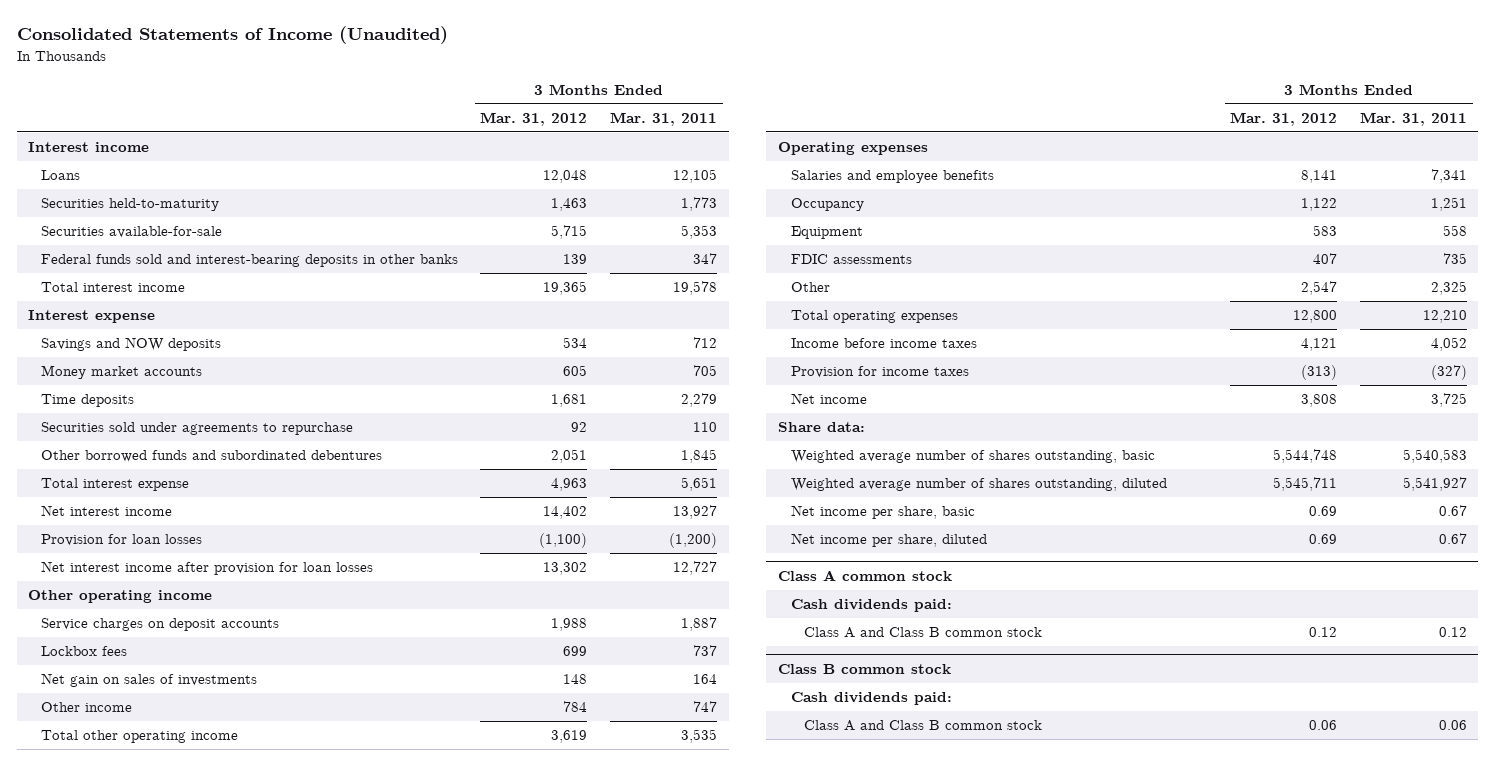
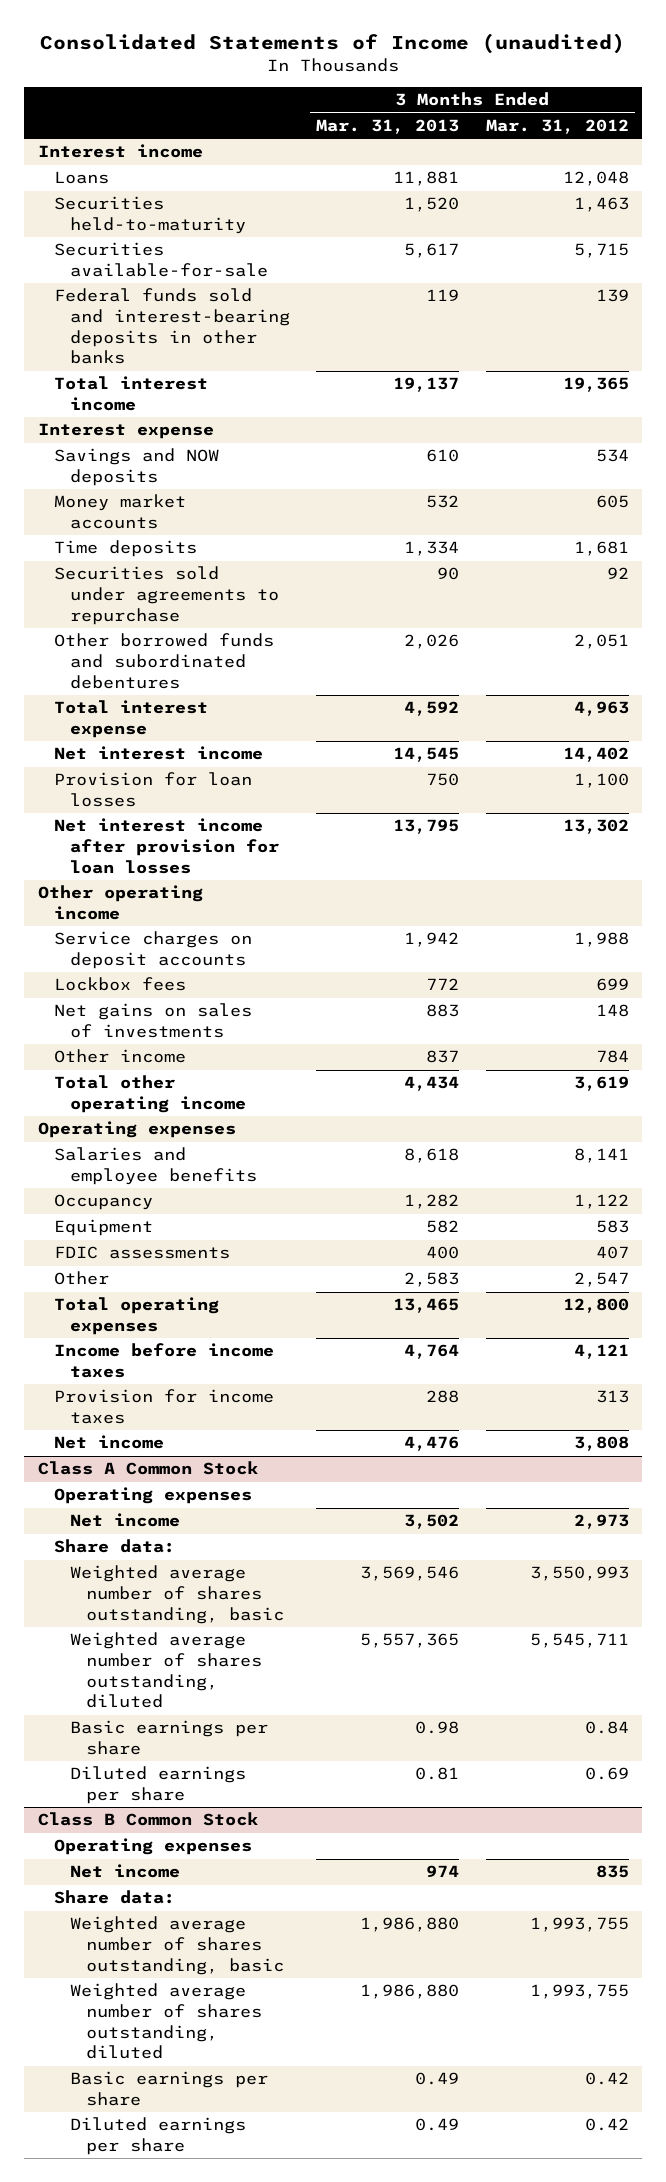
- Consolidated Statements of Income (Unaudited)
+ Consolidated Statements of Income (unaudited)
- | 3 Months Ended Mar. 31, 2012 | 3 Months Ended Mar. 31, 2011
+ | 3 Months Ended Mar. 31, 2013 | 3 Months Ended Mar. 31, 2012
- Provision for loan losses | (1,100) | (1,200)
+ Provision for loan losses | 750 | 1,100
- Net gain on sales of investments | 148 | 164
+ Net gains on sales of investments | 883 | 148
- Provision for income taxes | (313) | (327)
+ Provision for income taxes | 288 | 313
+ Class A Common Stock
+ Operating expenses
+ Net income | 3,502 | 2,973
- Weighted average number of shares outstanding, basic | 5,544,748 | 5,540,583
+ Weighted average number of shares outstanding, basic | 3,569,546 | 3,550,993
- Net income per share, basic | 0.69 | 0.67
- Net income per share, diluted | 0.69 | 0.67
- Class A common stock
- Cash dividends paid:
- Class A and Class B common stock | 0.12 | 0.12
- Class B common stock
- Cash dividends paid:
- Class A and Class B common stock | 0.06 | 0.06
+ Basic earnings per share | 0.98 | 0.84
+ Diluted earnings per share | 0.81 | 0.69
+ Class B Common Stock
+ Operating expenses
+ Net income | 974 | 835
+ Share data:
+ Weighted average number of shares outstanding, basic | 1,986,880 | 1,993,755
+ Weighted average number of shares outstanding, diluted | 1,986,880 | 1,993,755
+ Basic earnings per share | 0.49 | 0.42
+ Diluted earnings per share | 0.49 | 0.42

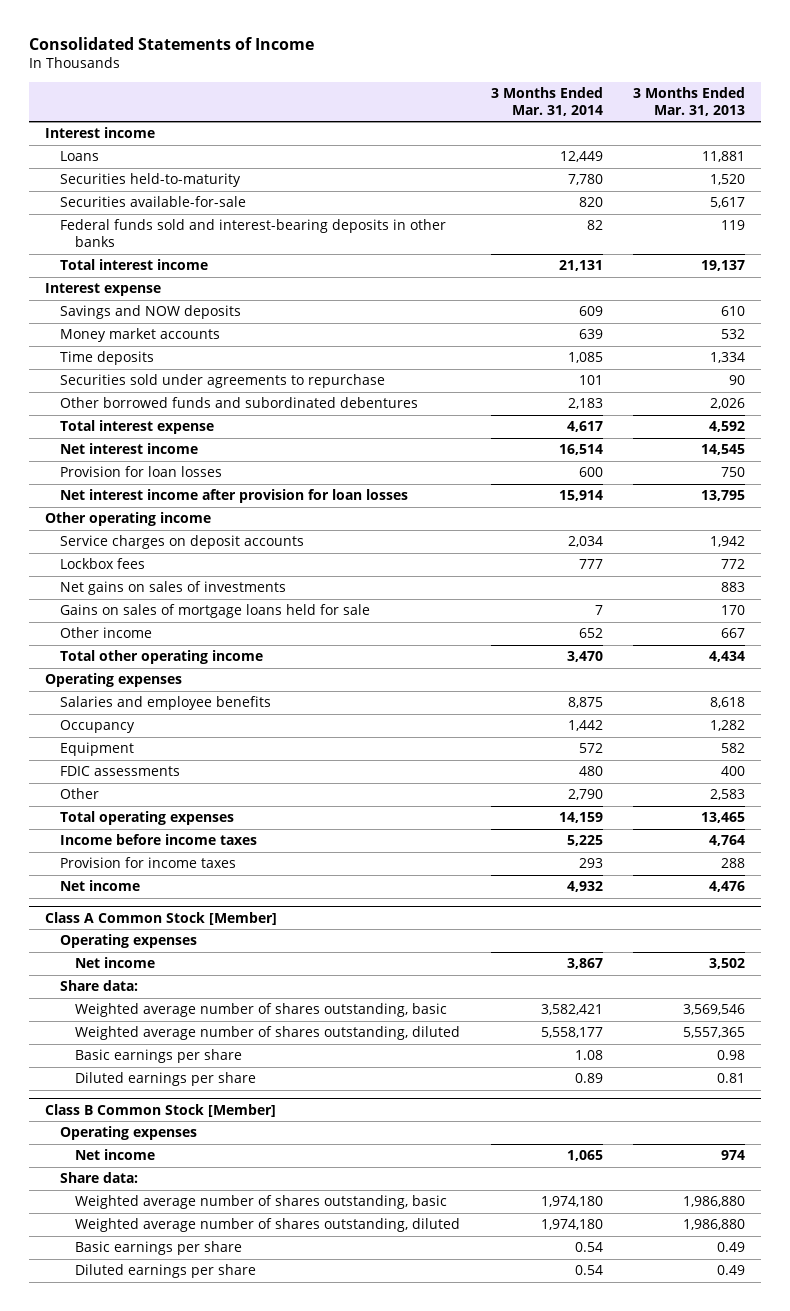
- Consolidated Statements of Income (unaudited)
+ Consolidated Statements of Income
- | 3 Months Ended Mar. 31, 2013 | 3 Months Ended Mar. 31, 2012
+ | 3 Months Ended Mar. 31, 2014 | 3 Months Ended Mar. 31, 2013
- Other income | 837 | 784
+ Gains on sales of mortgage loans held for sale | 7 | 170
+ Other income | 652 | 667
- Class A Common Stock
+ Class A Common Stock [Member]
- Class B Common Stock
+ Class B Common Stock [Member]

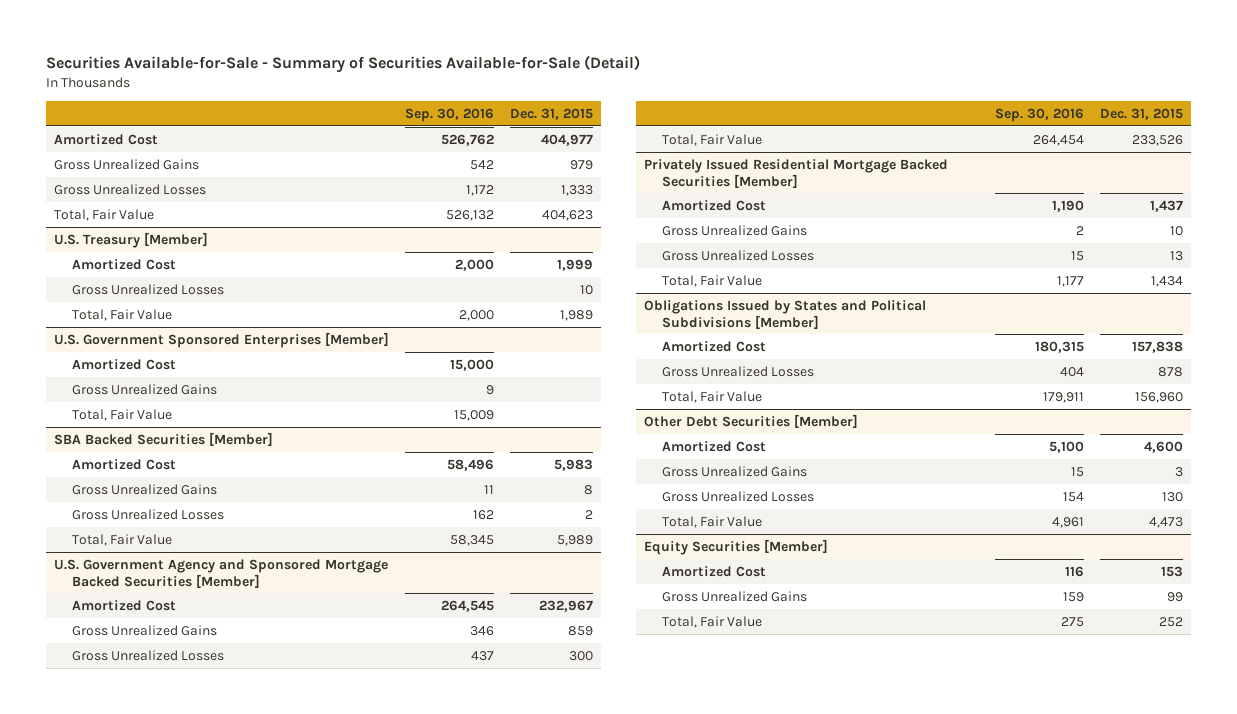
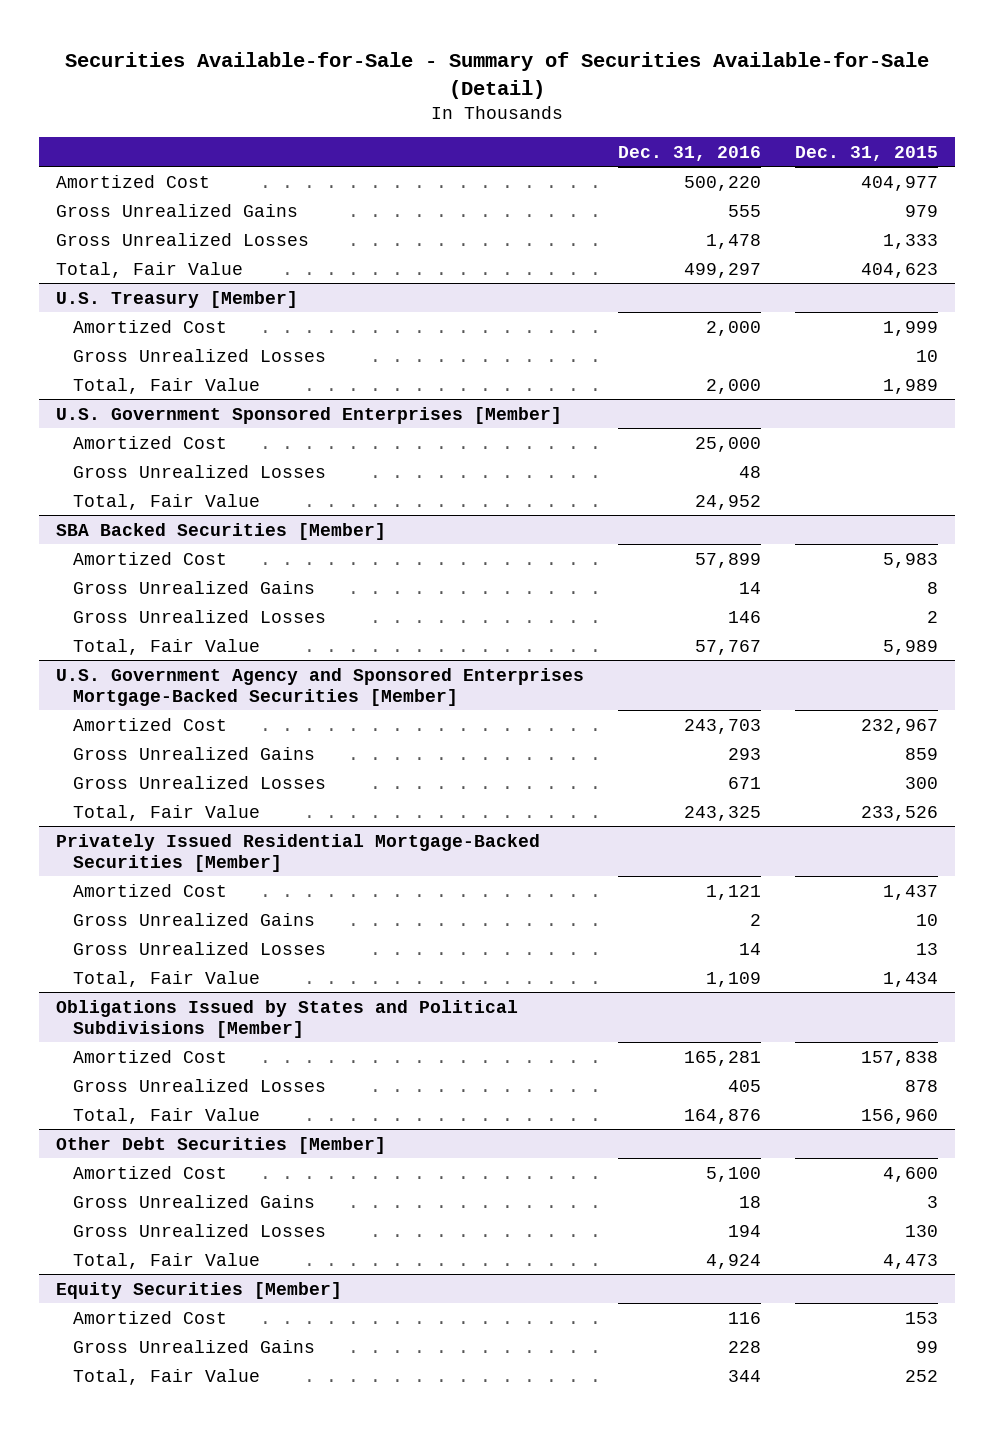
- | Sep. 30, 2016 | Dec. 31, 2015
+ | Dec. 31, 2016 | Dec. 31, 2015
@ U.S. Government Sponsored Enterprises [Member]
- Gross Unrealized Gains | 9 |
+ Gross Unrealized Losses | 48 |
- U.S. Government Agency and Sponsored Mortgage Backed Securities [Member]
+ U.S. Government Agency and Sponsored Enterprises Mortgage-Backed Securities [Member]
- Privately Issued Residential Mortgage Backed Securities [Member]
+ Privately Issued Residential Mortgage-Backed Securities [Member]

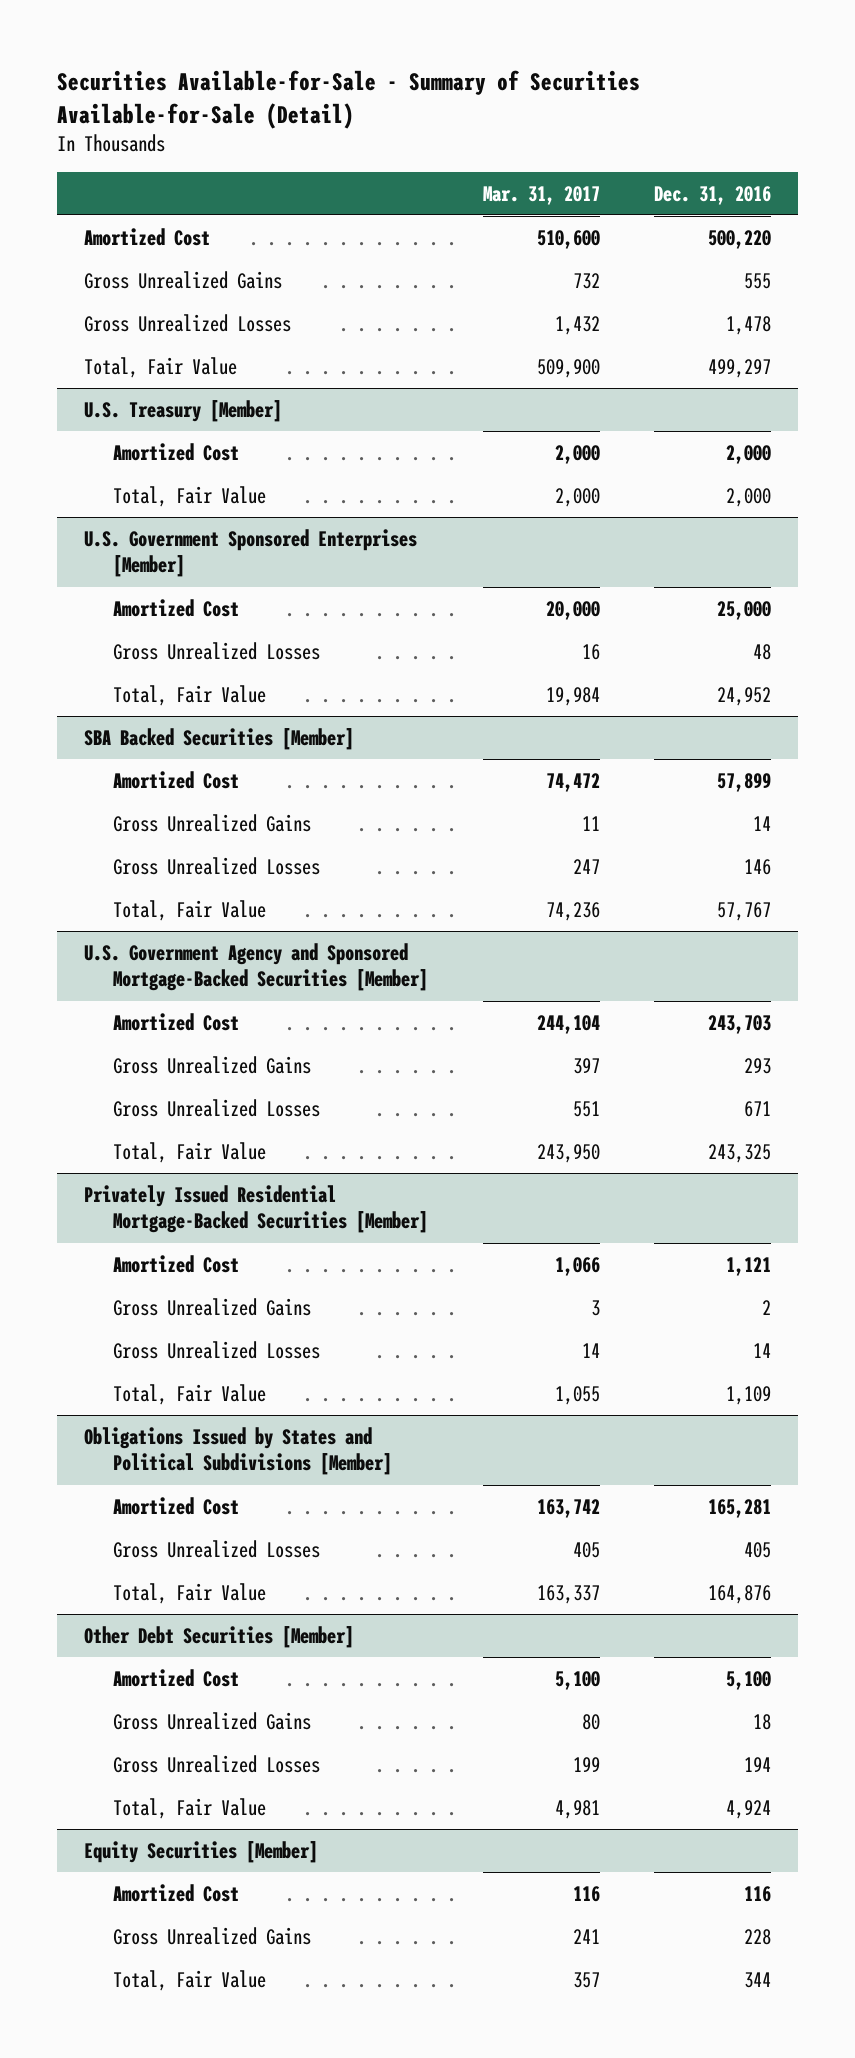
- | Dec. 31, 2016 | Dec. 31, 2015
+ | Mar. 31, 2017 | Dec. 31, 2016
@ U.S. Treasury [Member]
- Gross Unrealized Losses | | 10
- U.S. Government Agency and Sponsored Enterprises Mortgage-Backed Securities [Member]
+ U.S. Government Agency and Sponsored Mortgage-Backed Securities [Member]

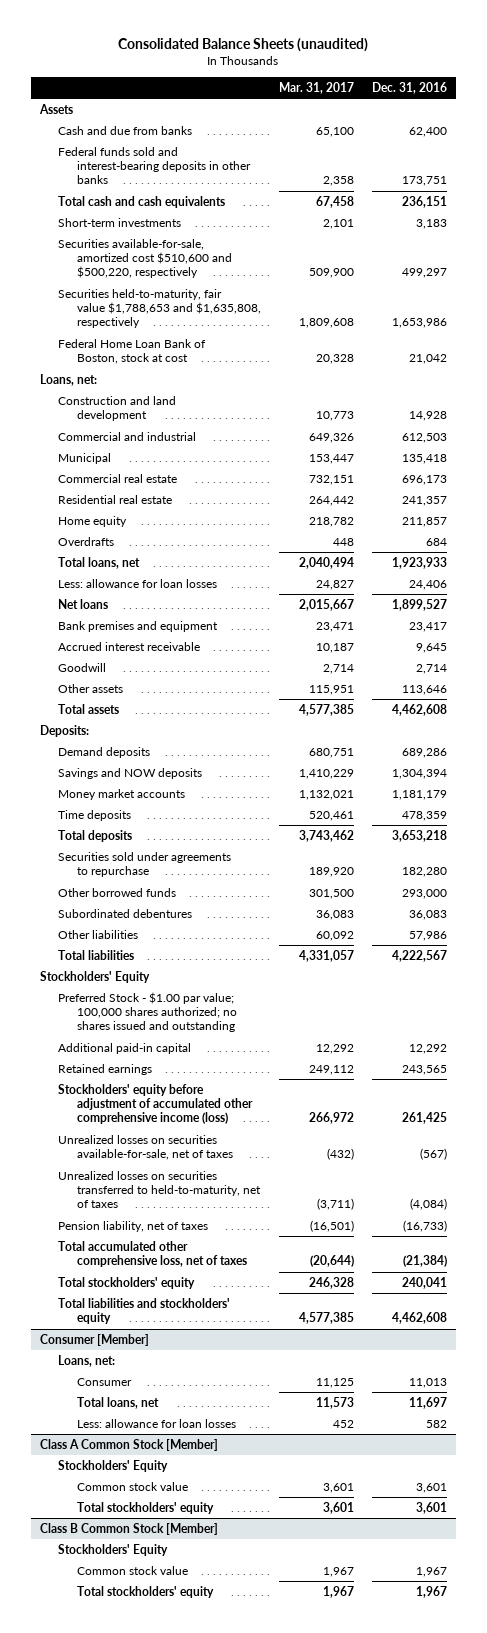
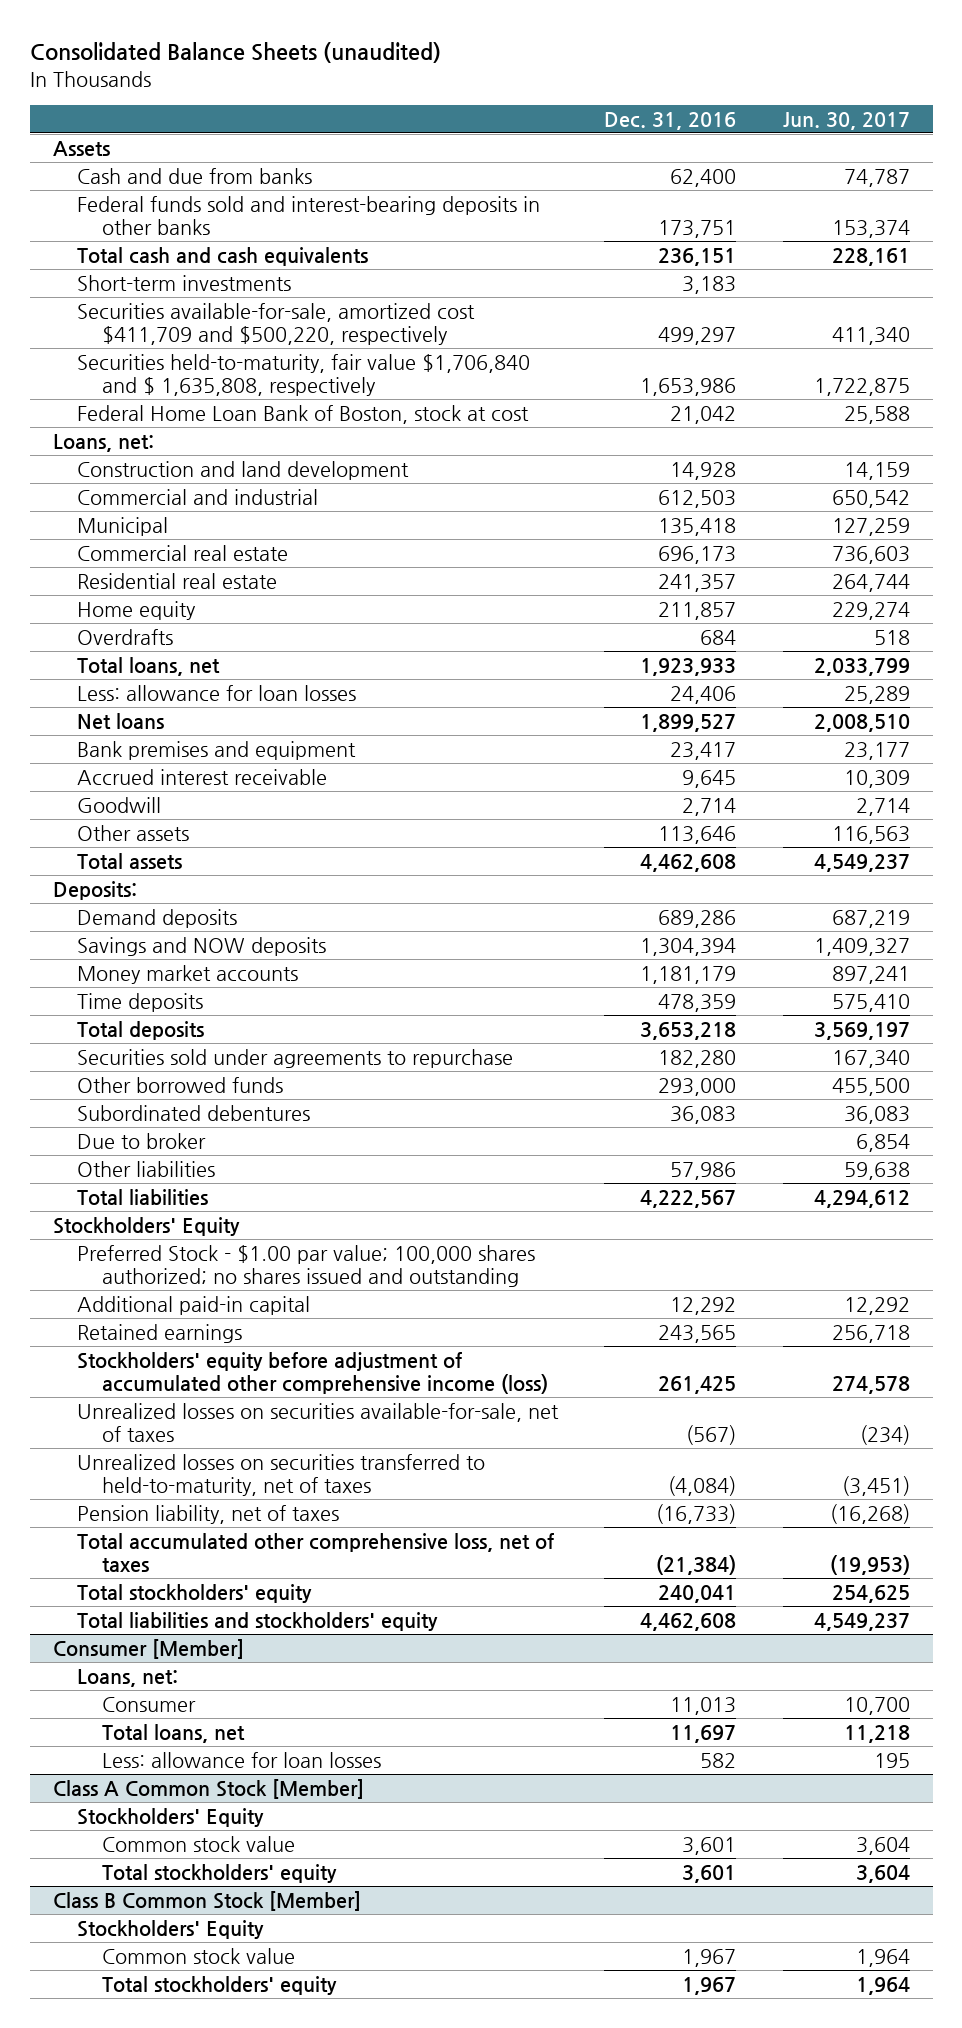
- | Mar. 31, 2017 | Dec. 31, 2016
+ | Dec. 31, 2016 | Jun. 30, 2017
- Securities available-for-sale, amortized cost $510,600 and $500,220, respectively | 509,900 | 499,297
- Securities held-to-maturity, fair value $1,788,653 and $1,635,808, respectively | 1,809,608 | 1,653,986
+ Securities available-for-sale, amortized cost $411,709 and $500,220, respectively | 499,297 | 411,340
+ Securities held-to-maturity, fair value $1,706,840 and $ 1,635,808, respectively | 1,653,986 | 1,722,875
+ Due to broker | | 6,854

